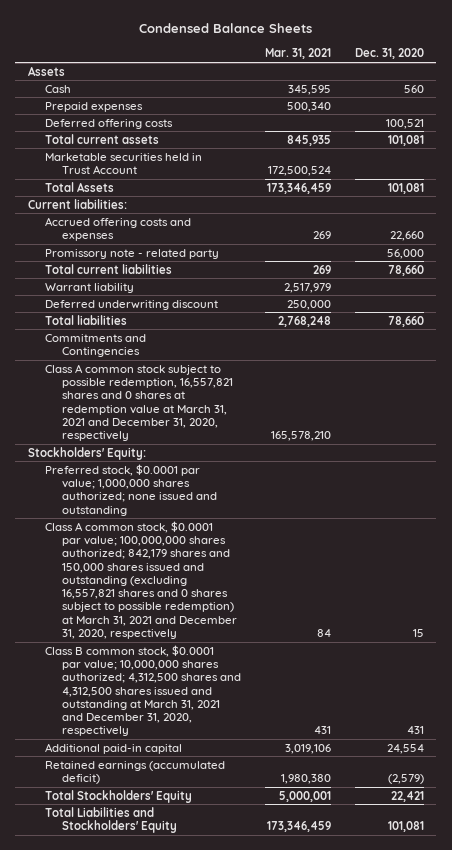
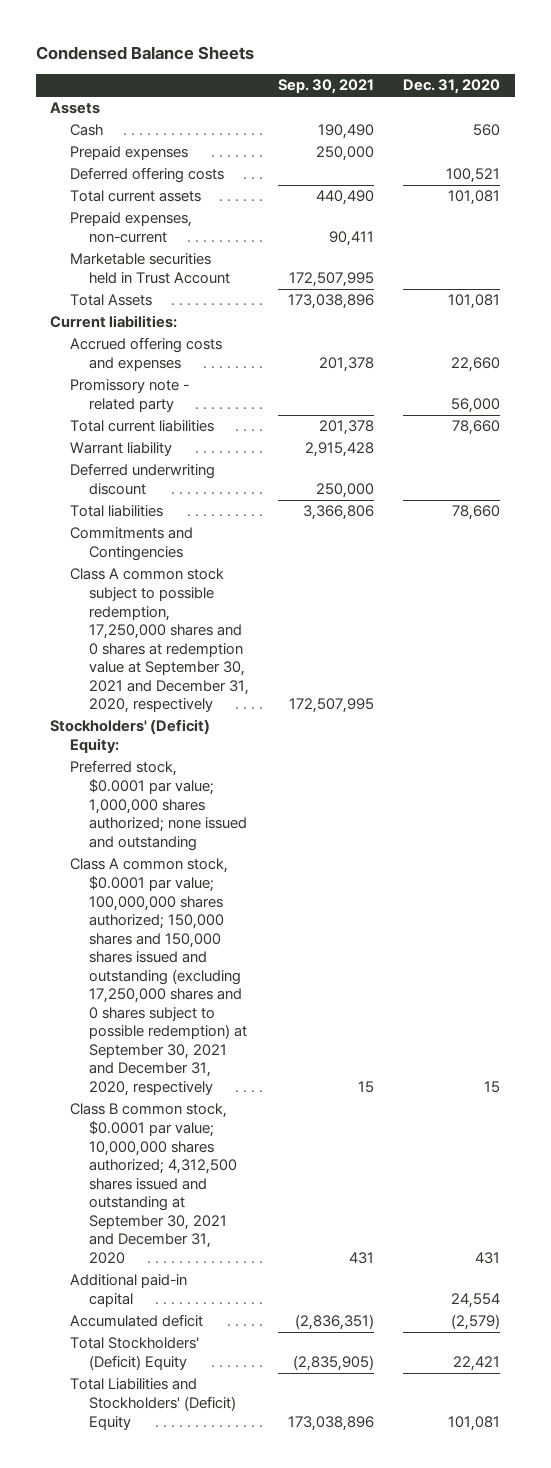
- | Mar. 31, 2021 | Dec. 31, 2020
+ | Sep. 30, 2021 | Dec. 31, 2020
+ Prepaid expenses, non-current | 90,411 |
- Class A common stock subject to possible redemption, 16,557,821 shares and 0 shares at redemption value at March 31, 2021 and December 31, 2020, respectively | 165,578,210 |
- Stockholders' Equity:
+ Class A common stock subject to possible redemption, 17,250,000 shares and 0 shares at redemption value at September 30, 2021 and December 31, 2020, respectively | 172,507,995 |
+ Stockholders' (Deficit) Equity:
- Class A common stock, $0.0001 par value; 100,000,000 shares authorized; 842,179 shares and 150,000 shares issued and outstanding (excluding 16,557,821 shares and 0 shares subject to possible redemption) at March 31, 2021 and December 31, 2020, respectively | 84 | 15
- Class B common stock, $0.0001 par value; 10,000,000 shares authorized; 4,312,500 shares and 4,312,500 shares issued and outstanding at March 31, 2021 and December 31, 2020, respectively | 431 | 431
+ Class A common stock, $0.0001 par value; 100,000,000 shares authorized; 150,000 shares and 150,000 shares issued and outstanding (excluding 17,250,000 shares and 0 shares subject to possible redemption) at September 30, 2021 and December 31, 2020, respectively | 15 | 15
+ Class B common stock, $0.0001 par value; 10,000,000 shares authorized; 4,312,500 shares issued and outstanding at September 30, 2021 and December 31, 2020 | 431 | 431
- Retained earnings (accumulated deficit) | 1,980,380 | (2,579)
- Total Stockholders' Equity | 5,000,001 | 22,421
- Total Liabilities and Stockholders' Equity | 173,346,459 | 101,081
+ Accumulated deficit | (2,836,351) | (2,579)
+ Total Stockholders' (Deficit) Equity | (2,835,905) | 22,421
+ Total Liabilities and Stockholders' (Deficit) Equity | 173,038,896 | 101,081

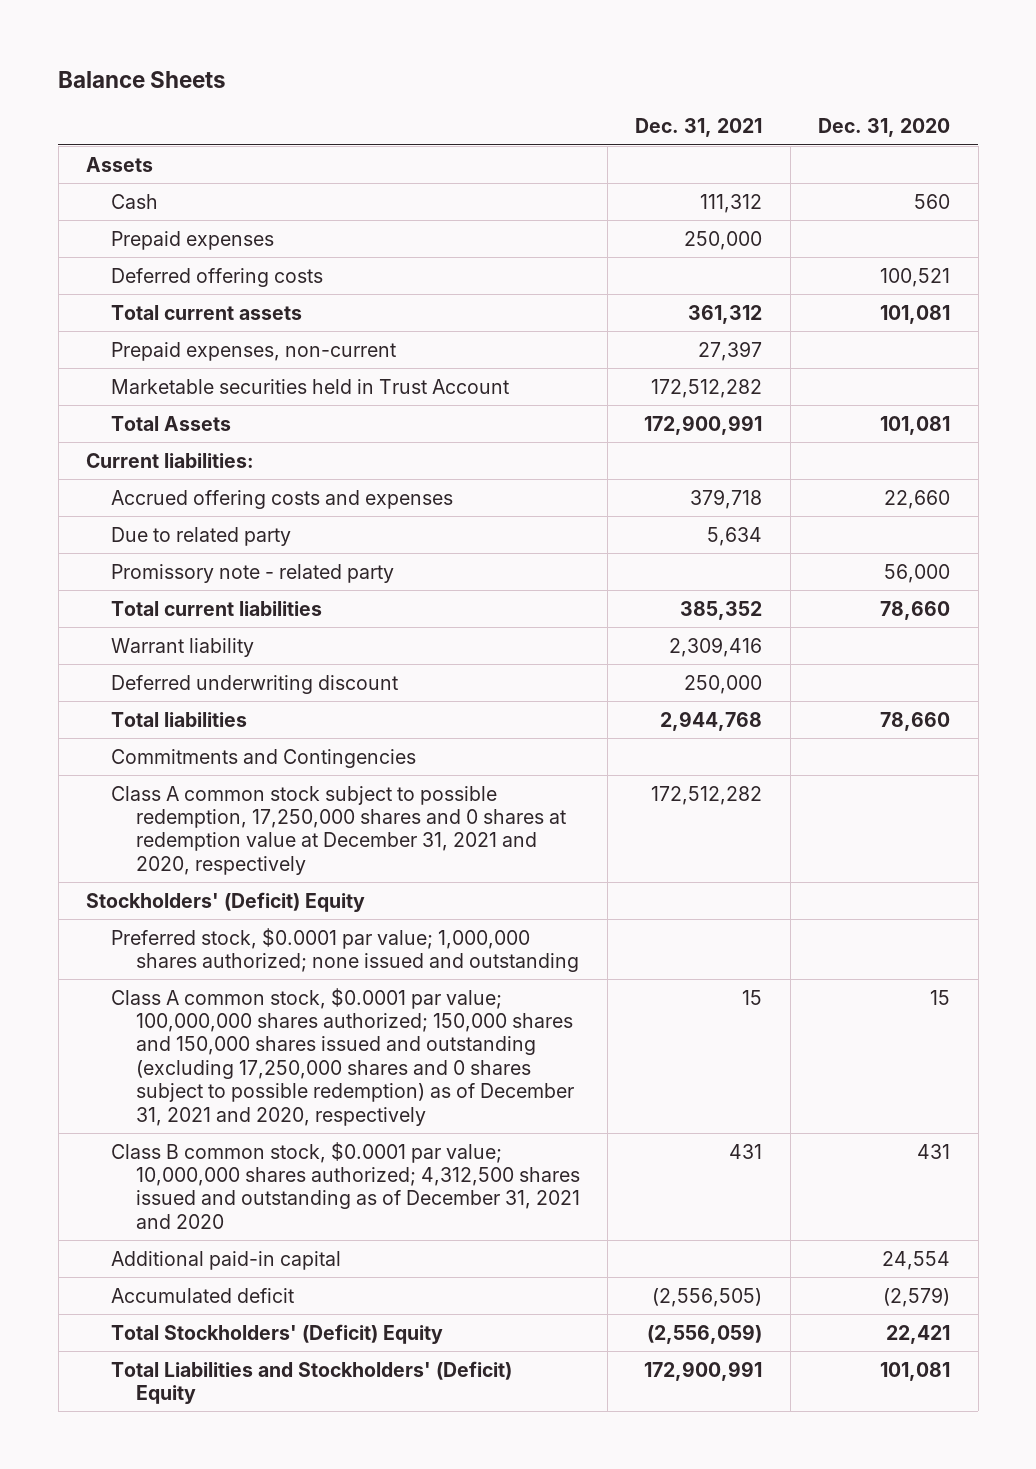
- Condensed Balance Sheets
+ Balance Sheets
- | Sep. 30, 2021 | Dec. 31, 2020
+ | Dec. 31, 2021 | Dec. 31, 2020
+ Due to related party | 5,634 |
- Class A common stock subject to possible redemption, 17,250,000 shares and 0 shares at redemption value at September 30, 2021 and December 31, 2020, respectively | 172,507,995 |
- Stockholders' (Deficit) Equity:
+ Class A common stock subject to possible redemption, 17,250,000 shares and 0 shares at redemption value at December 31, 2021 and 2020, respectively | 172,512,282 |
+ Stockholders' (Deficit) Equity
- Class A common stock, $0.0001 par value; 100,000,000 shares authorized; 150,000 shares and 150,000 shares issued and outstanding (excluding 17,250,000 shares and 0 shares subject to possible redemption) at September 30, 2021 and December 31, 2020, respectively | 15 | 15
- Class B common stock, $0.0001 par value; 10,000,000 shares authorized; 4,312,500 shares issued and outstanding at September 30, 2021 and December 31, 2020 | 431 | 431
+ Class A common stock, $0.0001 par value; 100,000,000 shares authorized; 150,000 shares and 150,000 shares issued and outstanding (excluding 17,250,000 shares and 0 shares subject to possible redemption) as of December 31, 2021 and 2020, respectively | 15 | 15
+ Class B common stock, $0.0001 par value; 10,000,000 shares authorized; 4,312,500 shares issued and outstanding as of December 31, 2021 and 2020 | 431 | 431

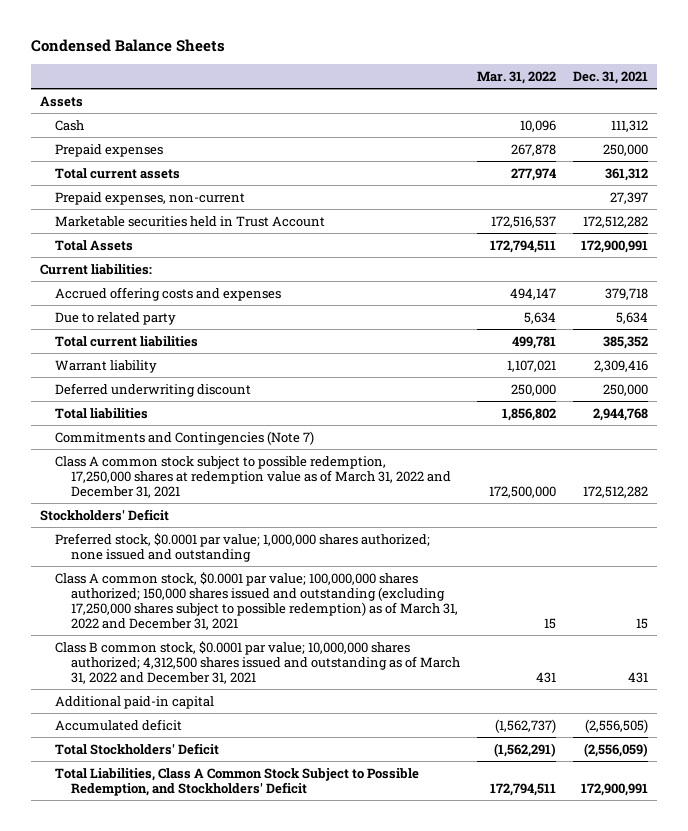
- Balance Sheets
+ Condensed Balance Sheets
- | Dec. 31, 2021 | Dec. 31, 2020
+ | Mar. 31, 2022 | Dec. 31, 2021
- Deferred offering costs | | 100,521
- Promissory note - related party | | 56,000
- Commitments and Contingencies
- Class A common stock subject to possible redemption, 17,250,000 shares and 0 shares at redemption value at December 31, 2021 and 2020, respectively | 172,512,282 |
- Stockholders' (Deficit) Equity
+ Commitments and Contingencies (Note 7)
+ Class A common stock subject to possible redemption, 17,250,000 shares at redemption value as of March 31, 2022 and December 31, 2021 | 172,500,000 | 172,512,282
+ Stockholders' Deficit
- Class A common stock, $0.0001 par value; 100,000,000 shares authorized; 150,000 shares and 150,000 shares issued and outstanding (excluding 17,250,000 shares and 0 shares subject to possible redemption) as of December 31, 2021 and 2020, respectively | 15 | 15
- Class B common stock, $0.0001 par value; 10,000,000 shares authorized; 4,312,500 shares issued and outstanding as of December 31, 2021 and 2020 | 431 | 431
+ Class A common stock, $0.0001 par value; 100,000,000 shares authorized; 150,000 shares issued and outstanding (excluding 17,250,000 shares subject to possible redemption) as of March 31, 2022 and December 31, 2021 | 15 | 15
+ Class B common stock, $0.0001 par value; 10,000,000 shares authorized; 4,312,500 shares issued and outstanding as of March 31, 2022 and December 31, 2021 | 431 | 431
- Total Stockholders' (Deficit) Equity | (2,556,059) | 22,421
- Total Liabilities and Stockholders' (Deficit) Equity | 172,900,991 | 101,081
+ Total Stockholders' Deficit | (1,562,291) | (2,556,059)
+ Total Liabilities, Class A Common Stock Subject to Possible Redemption, and Stockholders' Deficit | 172,794,511 | 172,900,991

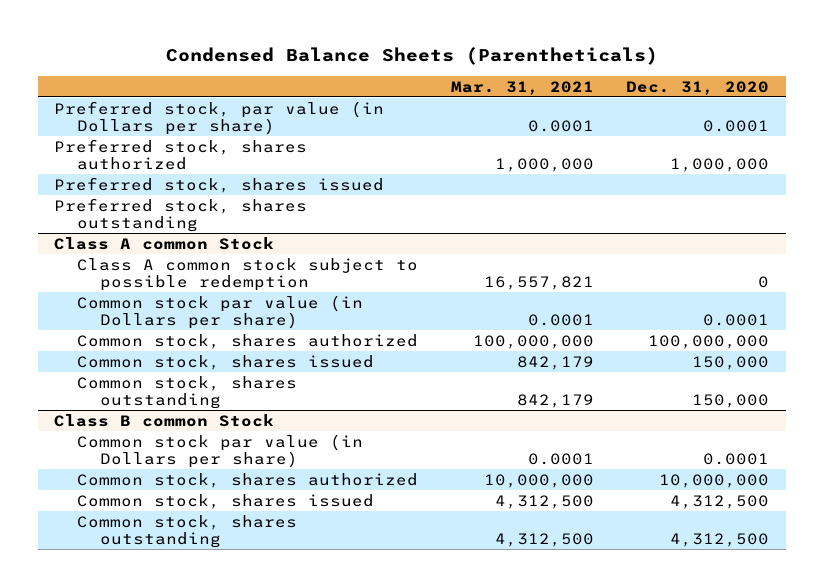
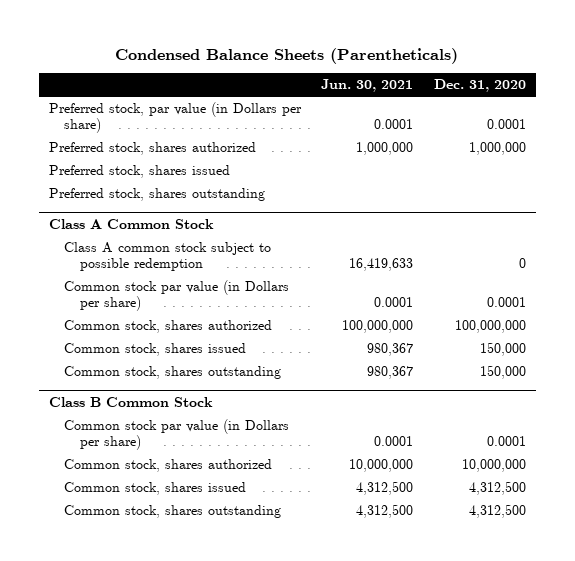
- | Mar. 31, 2021 | Dec. 31, 2020
+ | Jun. 30, 2021 | Dec. 31, 2020
- Class A common Stock
+ Class A Common Stock
- Class B common Stock
+ Class B Common Stock

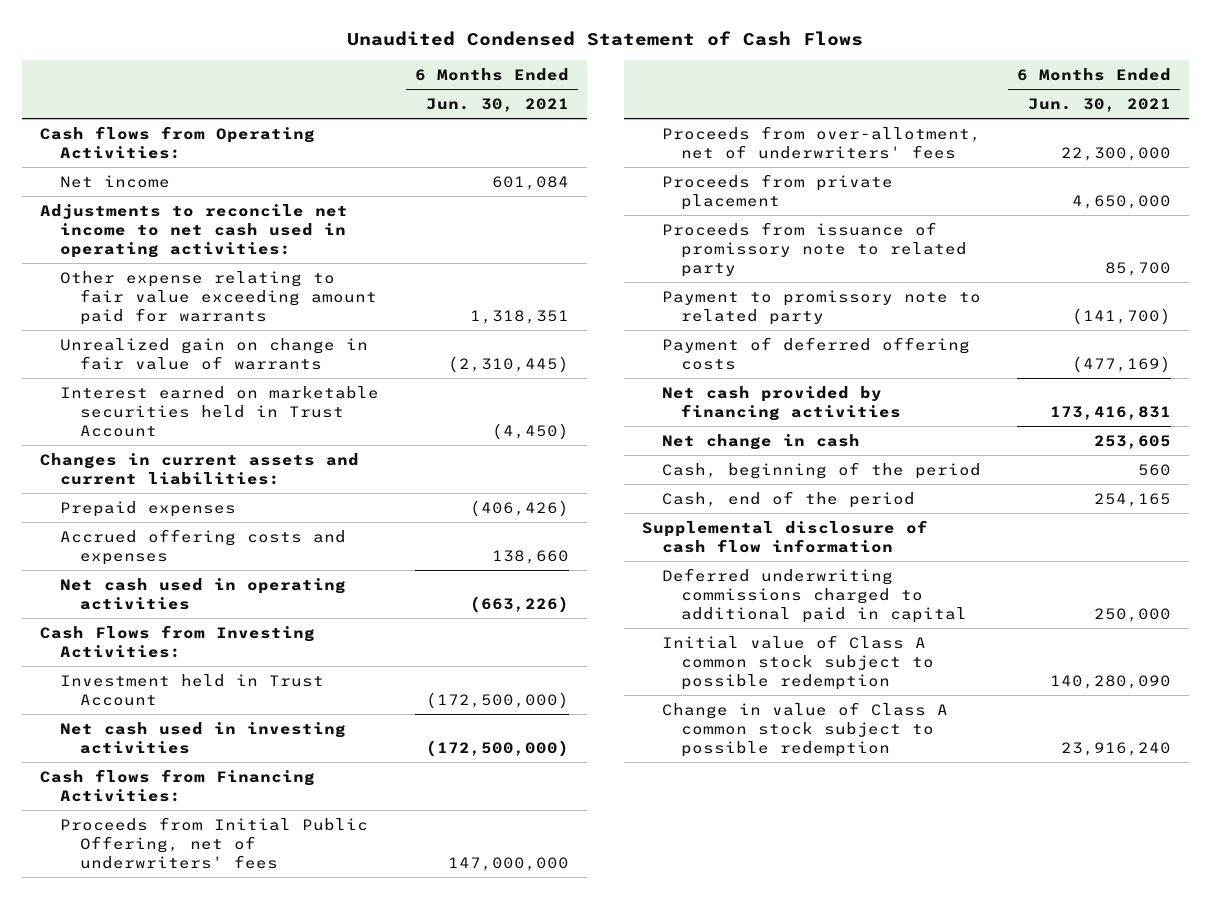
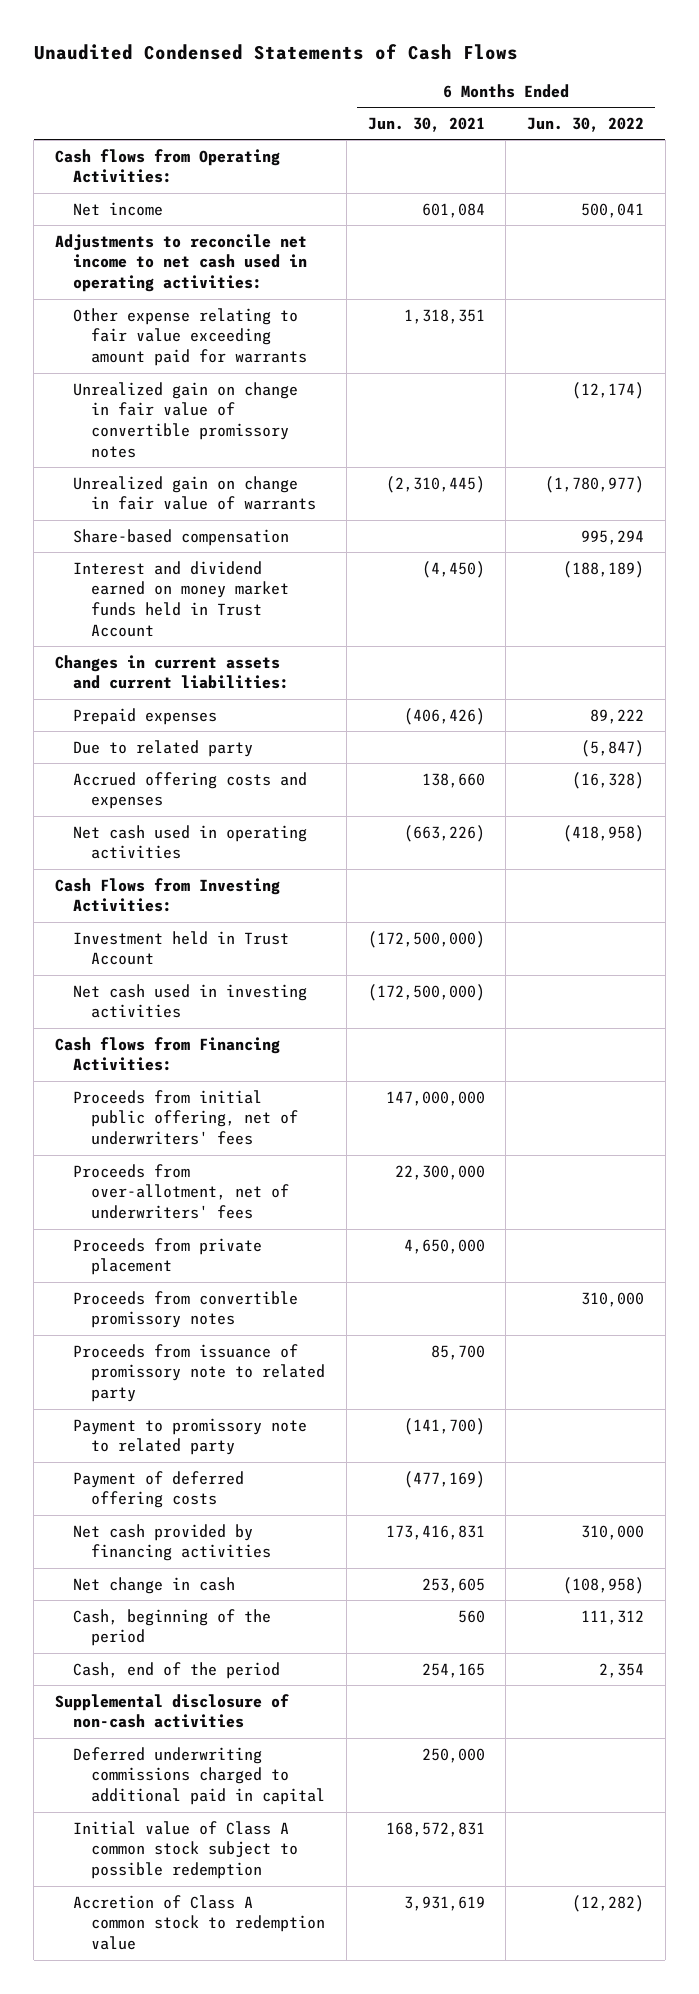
- Unaudited Condensed Statement of Cash Flows
+ Unaudited Condensed Statements of Cash Flows
- | 6 Months Ended Jun. 30, 2021
+ | 6 Months Ended Jun. 30, 2021 | 6 Months Ended Jun. 30, 2022
+ Unrealized gain on change in fair value of convertible promissory notes | | (12,174)
- Interest earned on marketable securities held in Trust Account | (4,450)
+ Share-based compensation | | 995,294
+ Interest and dividend earned on money market funds held in Trust Account | (4,450) | (188,189)
+ Due to related party | | (5,847)
- Proceeds from Initial Public Offering, net of underwriters' fees | 147,000,000
+ Proceeds from initial public offering, net of underwriters' fees | 147,000,000 |
+ Proceeds from convertible promissory notes | | 310,000
- Supplemental disclosure of cash flow information
+ Supplemental disclosure of non-cash activities
- Initial value of Class A common stock subject to possible redemption | 140,280,090
- Change in value of Class A common stock subject to possible redemption | 23,916,240
+ Initial value of Class A common stock subject to possible redemption | 168,572,831 |
+ Accretion of Class A common stock to redemption value | 3,931,619 | (12,282)

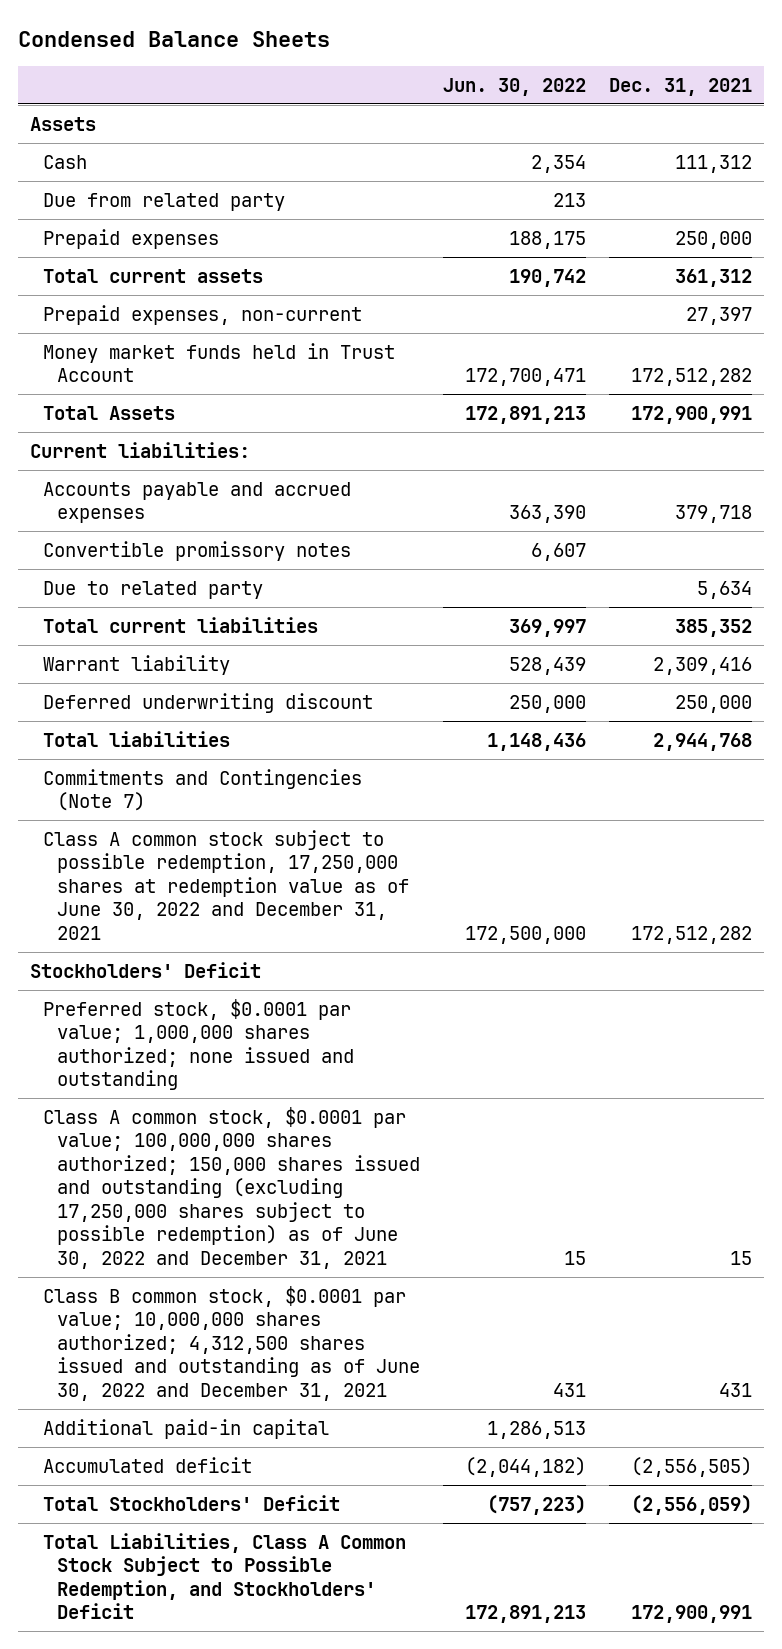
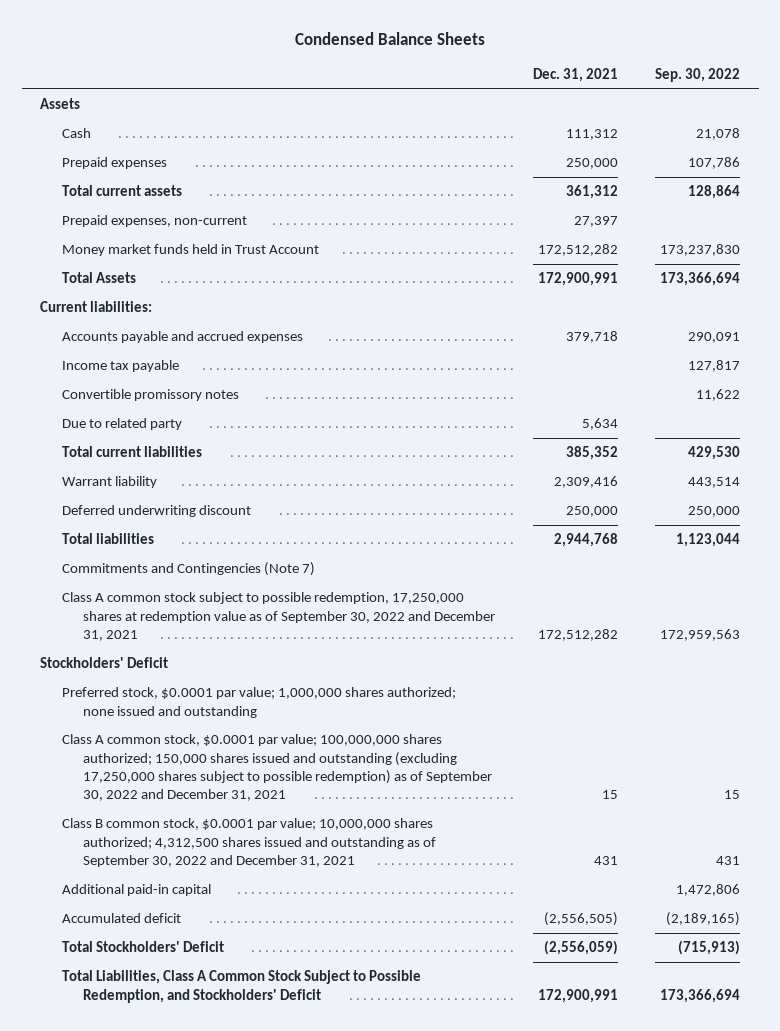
- | Jun. 30, 2022 | Dec. 31, 2021
+ | Dec. 31, 2021 | Sep. 30, 2022
- Due from related party | 213 |
+ Income tax payable | | 127,817
- Class A common stock subject to possible redemption, 17,250,000 shares at redemption value as of June 30, 2022 and December 31, 2021 | 172,500,000 | 172,512,282
+ Class A common stock subject to possible redemption, 17,250,000 shares at redemption value as of September 30, 2022 and December 31, 2021 | 172,512,282 | 172,959,563
- Class A common stock, $0.0001 par value; 100,000,000 shares authorized; 150,000 shares issued and outstanding (excluding 17,250,000 shares subject to possible redemption) as of June 30, 2022 and December 31, 2021 | 15 | 15
- Class B common stock, $0.0001 par value; 10,000,000 shares authorized; 4,312,500 shares issued and outstanding as of June 30, 2022 and December 31, 2021 | 431 | 431
+ Class A common stock, $0.0001 par value; 100,000,000 shares authorized; 150,000 shares issued and outstanding (excluding 17,250,000 shares subject to possible redemption) as of September 30, 2022 and December 31, 2021 | 15 | 15
+ Class B common stock, $0.0001 par value; 10,000,000 shares authorized; 4,312,500 shares issued and outstanding as of September 30, 2022 and December 31, 2021 | 431 | 431

